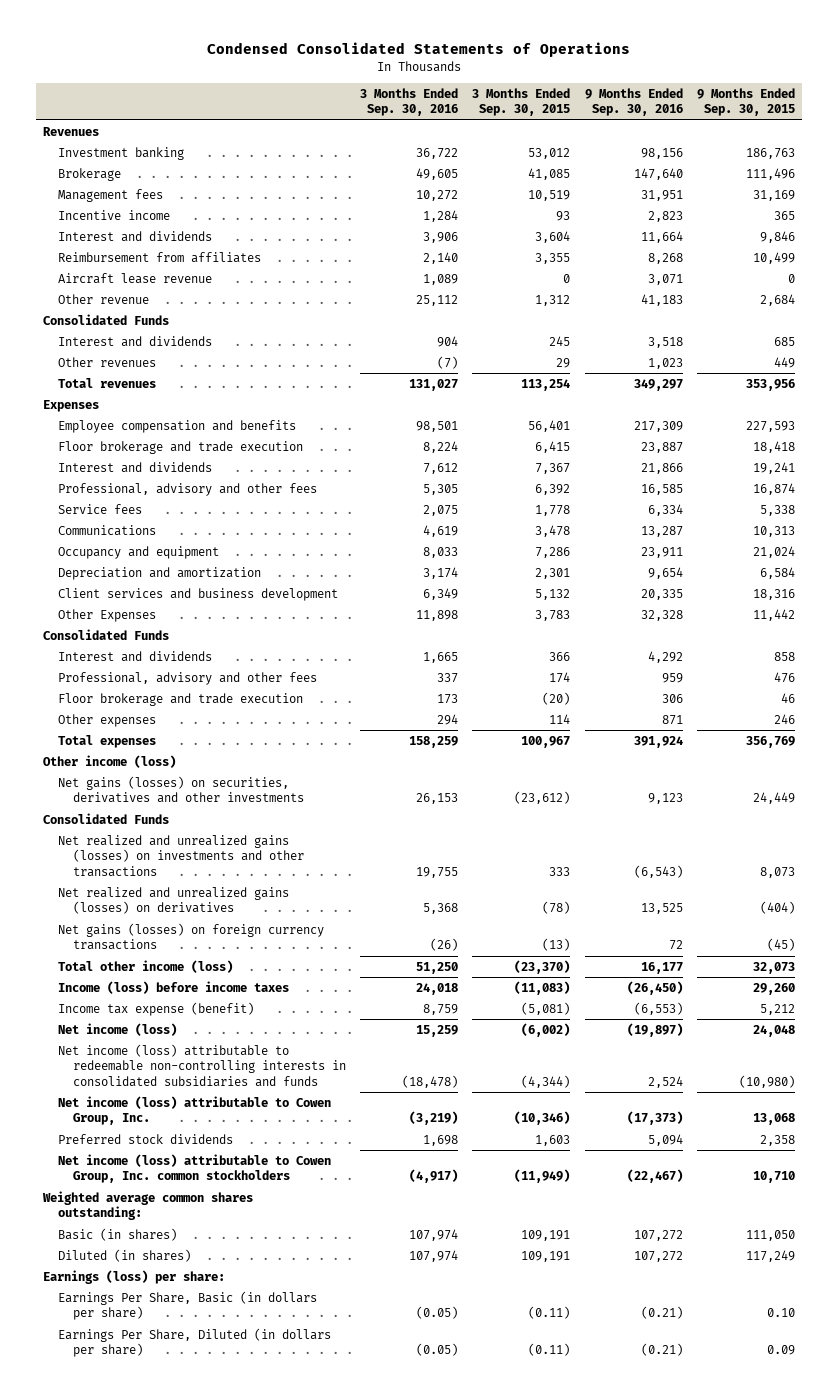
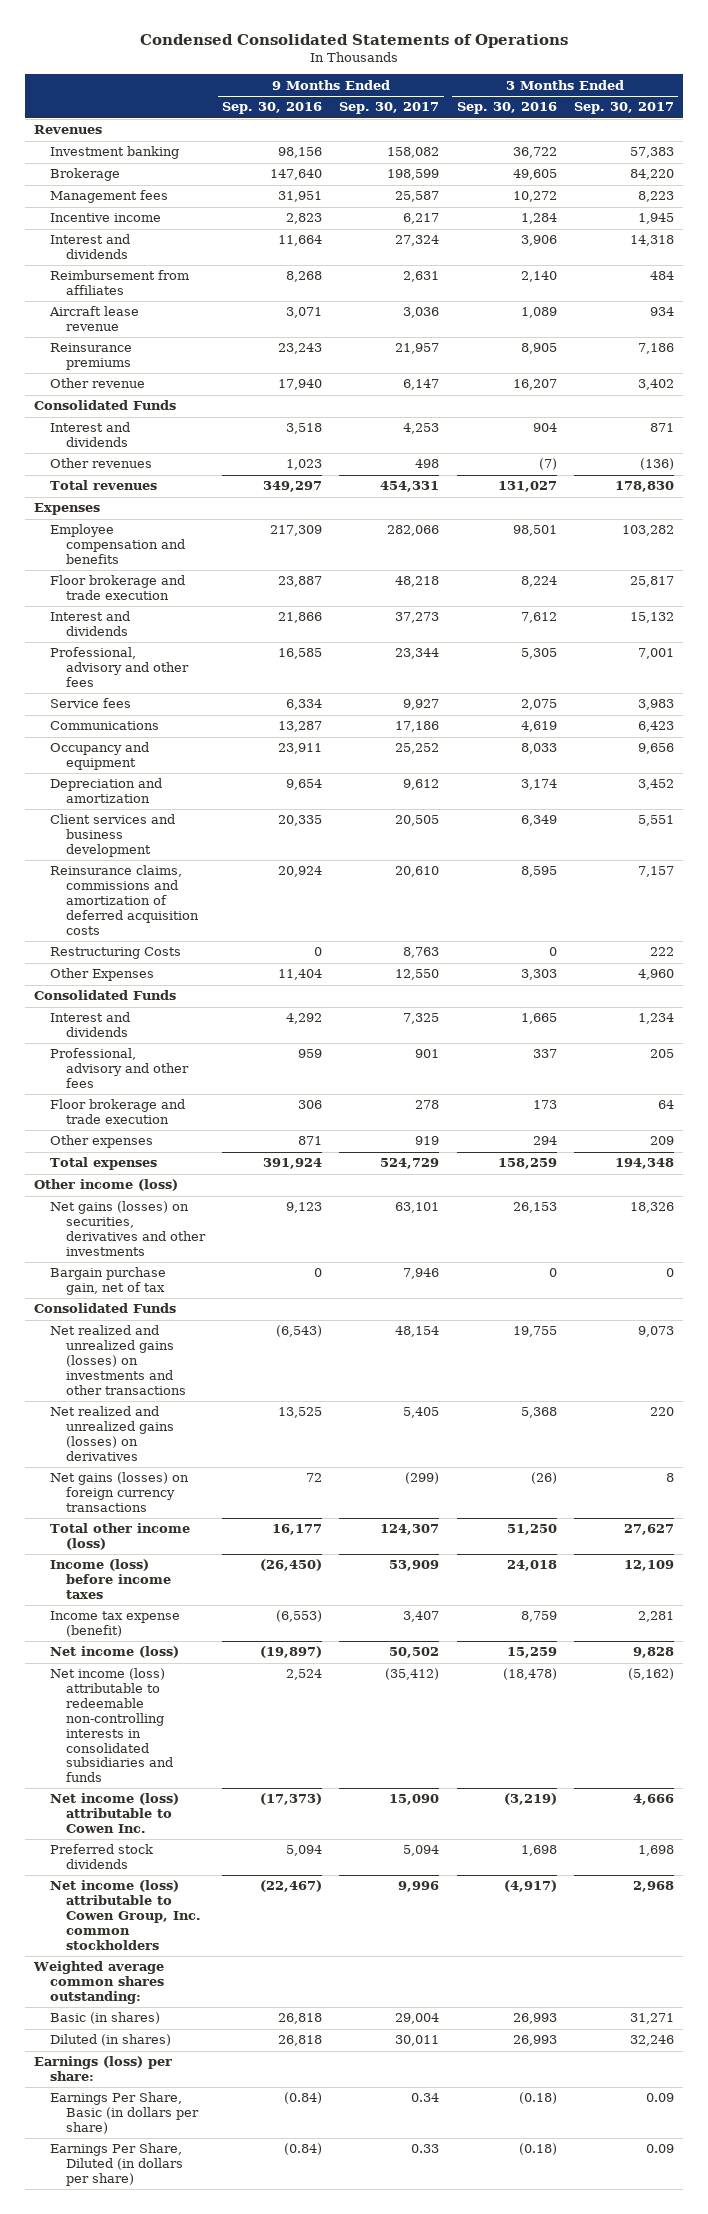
- | 3 Months Ended Sep. 30, 2016 | 3 Months Ended Sep. 30, 2015 | 9 Months Ended Sep. 30, 2016 | 9 Months Ended Sep. 30, 2015
+ | 9 Months Ended Sep. 30, 2016 | 9 Months Ended Sep. 30, 2017 | 3 Months Ended Sep. 30, 2016 | 3 Months Ended Sep. 30, 2017
- Other revenue | 25,112 | 1,312 | 41,183 | 2,684
+ Reinsurance premiums | 23,243 | 21,957 | 8,905 | 7,186
+ Other revenue | 17,940 | 6,147 | 16,207 | 3,402
- Other Expenses | 11,898 | 3,783 | 32,328 | 11,442
+ Reinsurance claims, commissions and amortization of deferred acquisition costs | 20,924 | 20,610 | 8,595 | 7,157
+ Restructuring Costs | 0 | 8,763 | 0 | 222
+ Other Expenses | 11,404 | 12,550 | 3,303 | 4,960
+ Bargain purchase gain, net of tax | 0 | 7,946 | 0 | 0
- Net income (loss) attributable to Cowen Group, Inc. | (3,219) | (10,346) | (17,373) | 13,068
+ Net income (loss) attributable to Cowen Inc. | (17,373) | 15,090 | (3,219) | 4,666
- Basic (in shares) | 107,974 | 109,191 | 107,272 | 111,050
- Diluted (in shares) | 107,974 | 109,191 | 107,272 | 117,249
+ Basic (in shares) | 26,818 | 29,004 | 26,993 | 31,271
+ Diluted (in shares) | 26,818 | 30,011 | 26,993 | 32,246
- Earnings Per Share, Basic (in dollars per share) | (0.05) | (0.11) | (0.21) | 0.10
- Earnings Per Share, Diluted (in dollars per share) | (0.05) | (0.11) | (0.21) | 0.09
+ Earnings Per Share, Basic (in dollars per share) | (0.84) | 0.34 | (0.18) | 0.09
+ Earnings Per Share, Diluted (in dollars per share) | (0.84) | 0.33 | (0.18) | 0.09

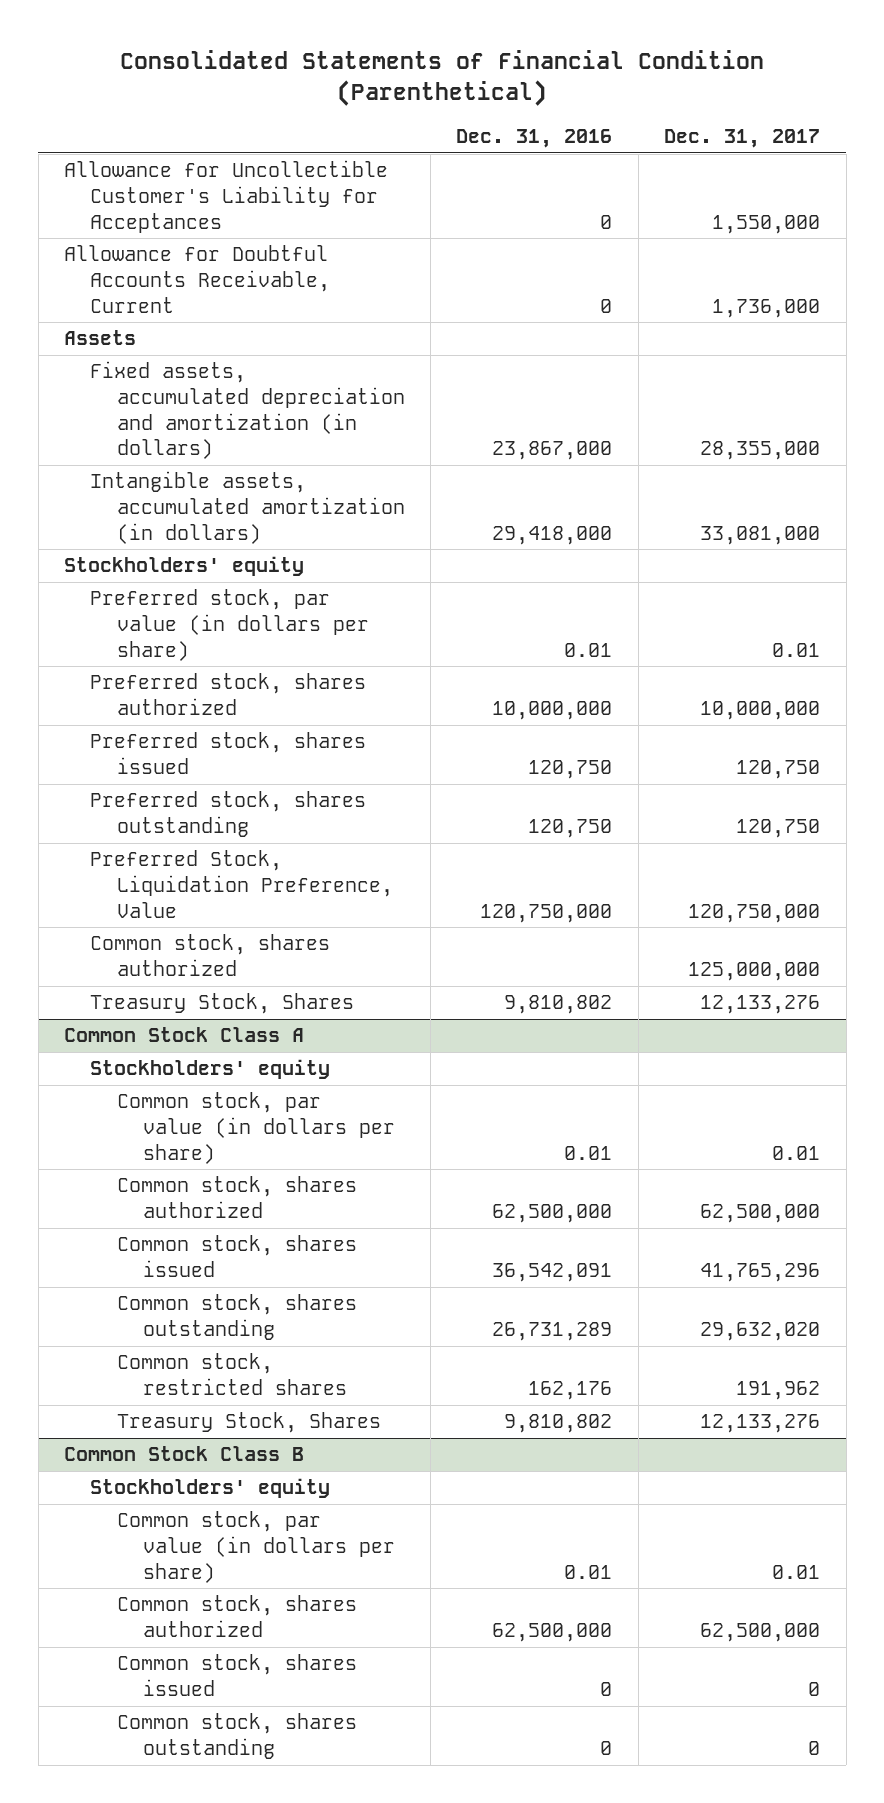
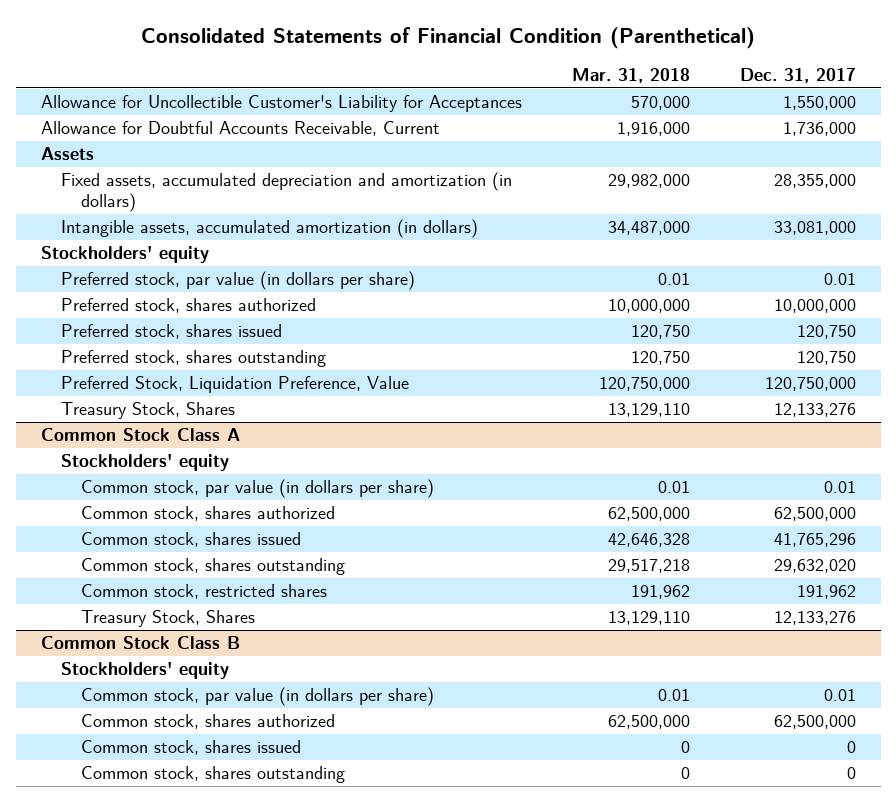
- | Dec. 31, 2016 | Dec. 31, 2017
+ | Mar. 31, 2018 | Dec. 31, 2017
- Common stock, shares authorized | | 125,000,000

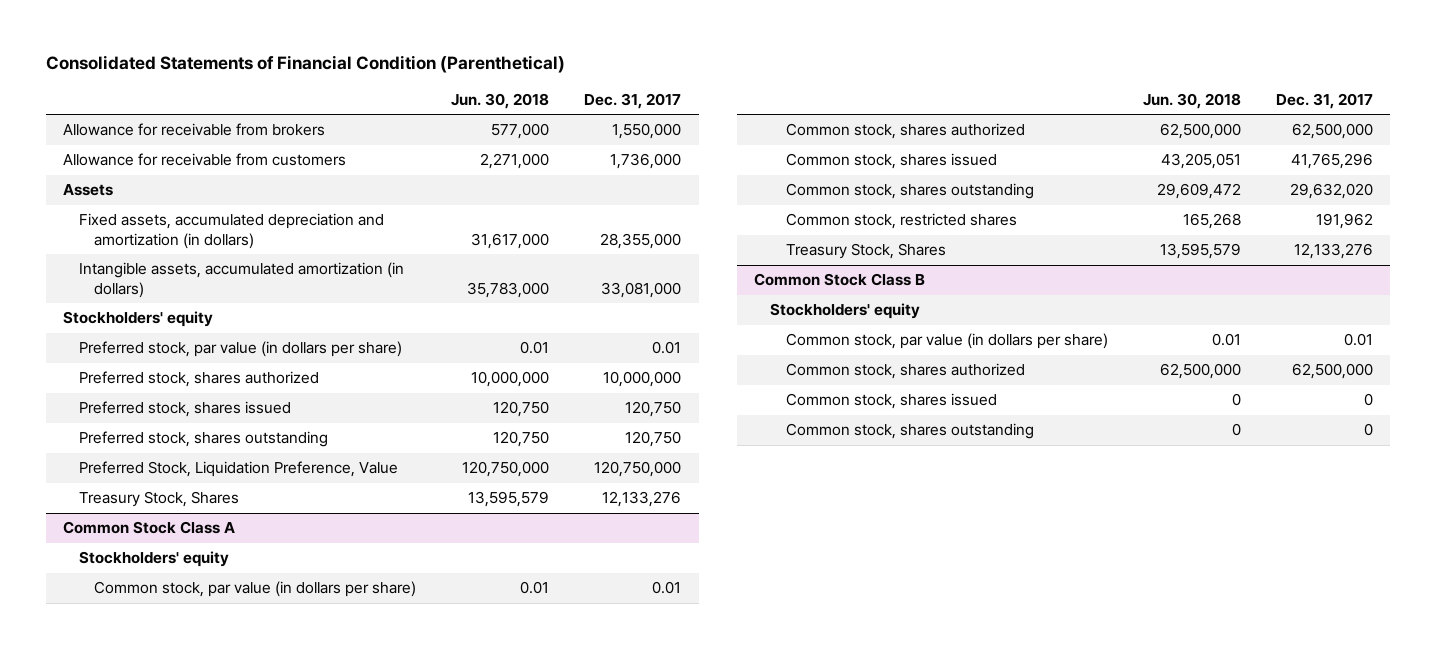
- | Mar. 31, 2018 | Dec. 31, 2017
+ | Jun. 30, 2018 | Dec. 31, 2017
- Allowance for Uncollectible Customer's Liability for Acceptances | 570,000 | 1,550,000
- Allowance for Doubtful Accounts Receivable, Current | 1,916,000 | 1,736,000
+ Allowance for receivable from brokers | 577,000 | 1,550,000
+ Allowance for receivable from customers | 2,271,000 | 1,736,000

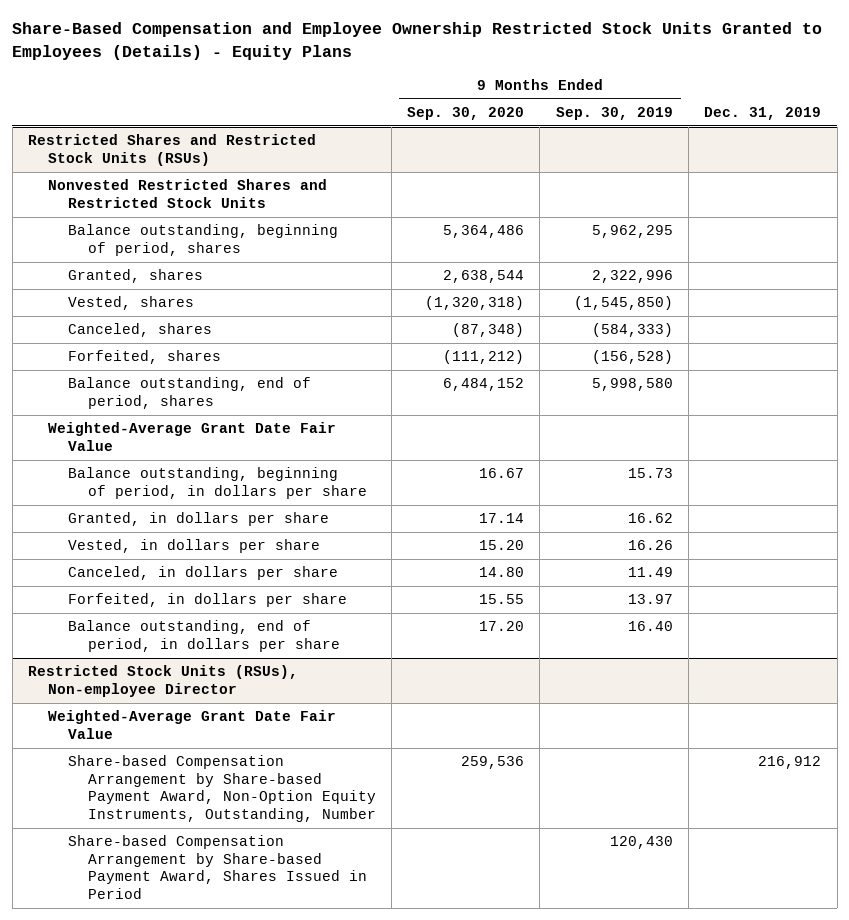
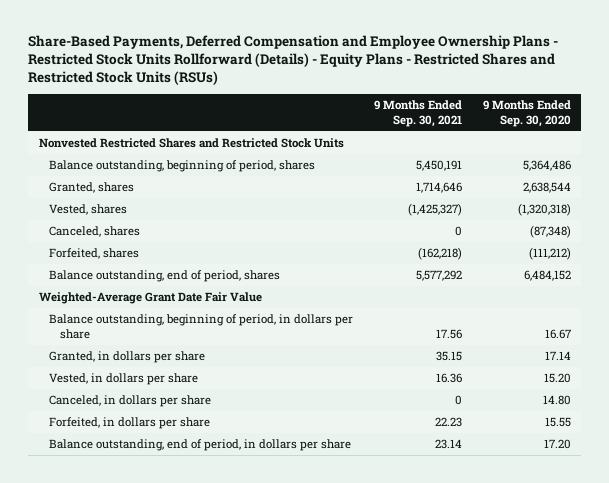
- Share-Based Compensation and Employee Ownership Restricted Stock Units Granted to Employees (Details) - Equity Plans
+ Share-Based Payments, Deferred Compensation and Employee Ownership Plans - Restricted Stock Units Rollforward (Details) - Equity Plans - Restricted Shares and Restricted Stock Units (RSUs)
- | 9 Months Ended Sep. 30, 2020 | 9 Months Ended Sep. 30, 2019 | Dec. 31, 2019
+ | 9 Months Ended Sep. 30, 2021 | 9 Months Ended Sep. 30, 2020
- Restricted Shares and Restricted Stock Units (RSUs)
- Restricted Stock Units (RSUs), Non-employee Director
- Weighted-Average Grant Date Fair Value
- Share-based Compensation Arrangement by Share-based Payment Award, Non-Option Equity Instruments, Outstanding, Number | 259,536 | | 216,912
- Share-based Compensation Arrangement by Share-based Payment Award, Shares Issued in Period | | 120,430 |

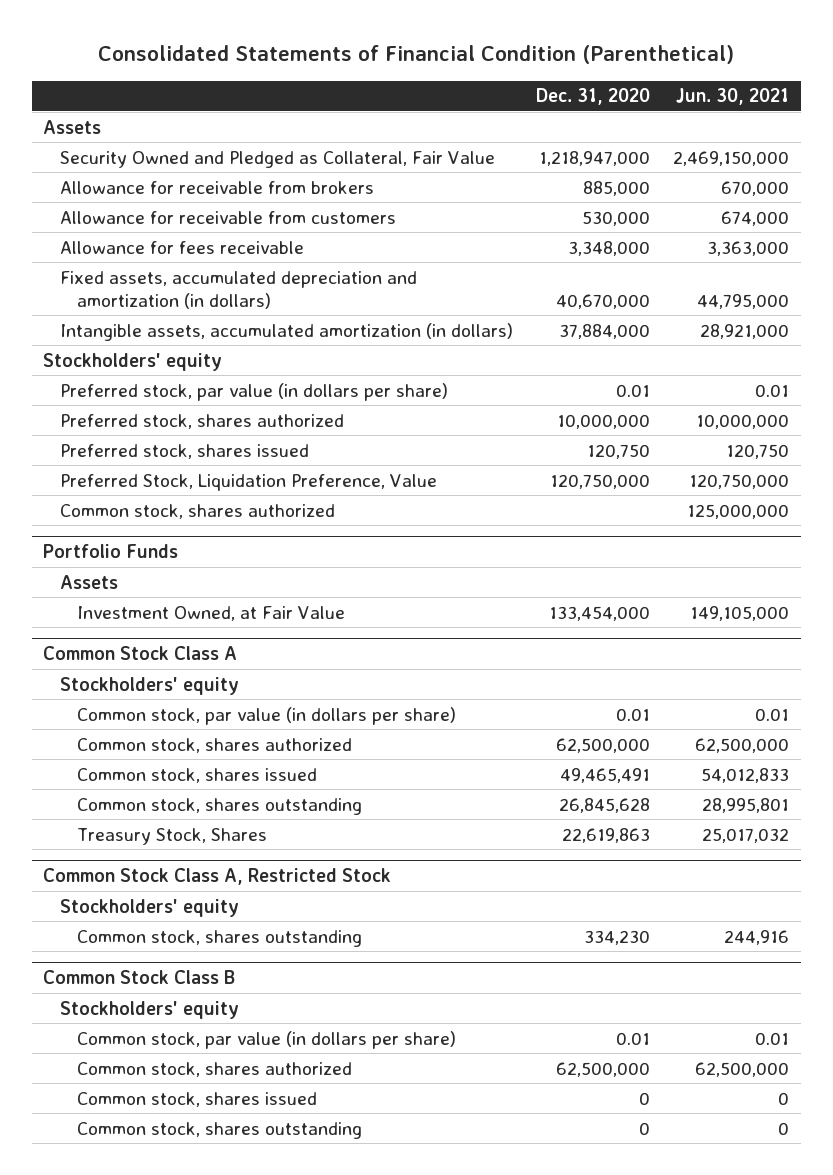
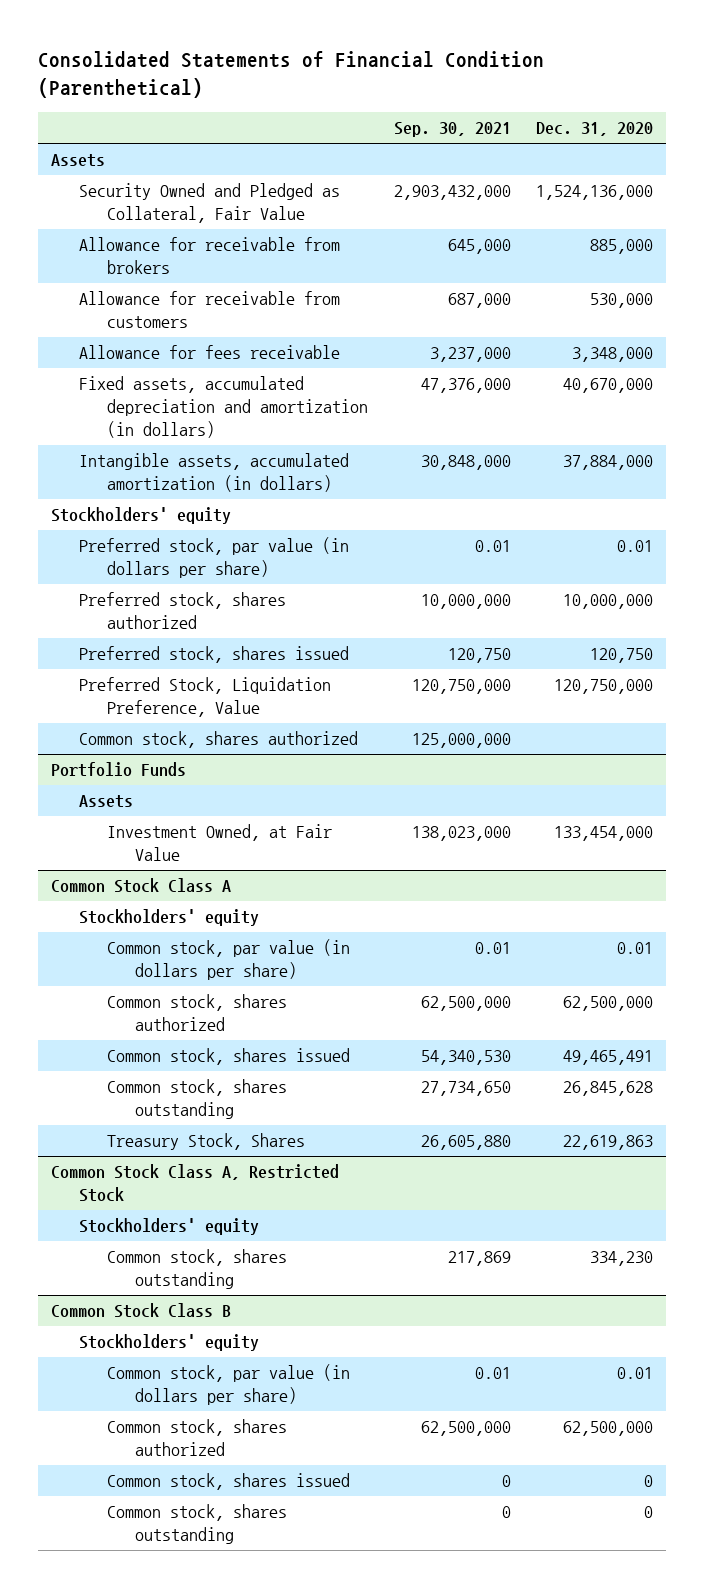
- | Dec. 31, 2020 | Jun. 30, 2021
+ | Sep. 30, 2021 | Dec. 31, 2020
- Security Owned and Pledged as Collateral, Fair Value | 1,218,947,000 | 2,469,150,000
+ Security Owned and Pledged as Collateral, Fair Value | 2,903,432,000 | 1,524,136,000

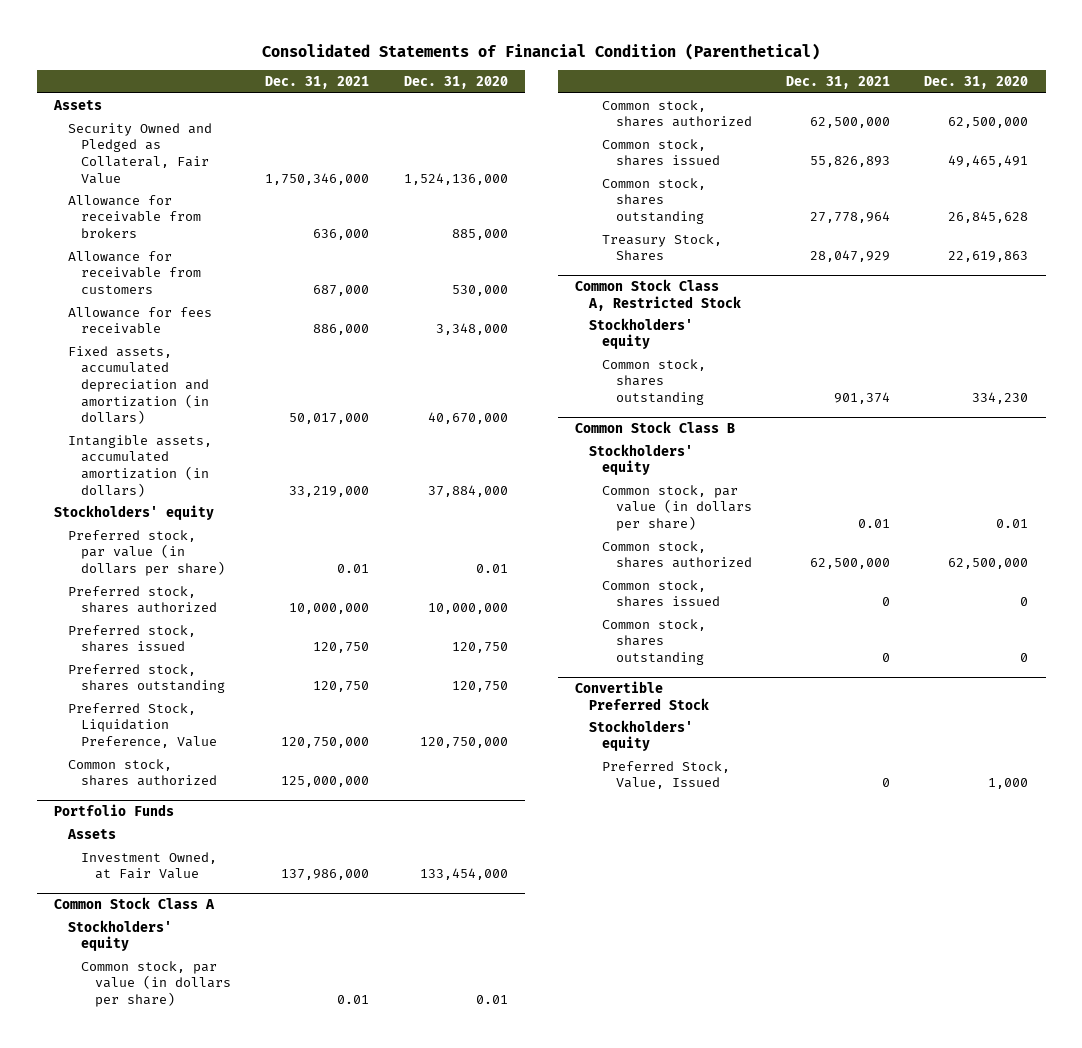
- | Sep. 30, 2021 | Dec. 31, 2020
+ | Dec. 31, 2021 | Dec. 31, 2020
+ Preferred stock, shares outstanding | 120,750 | 120,750
+ Convertible Preferred Stock
+ Stockholders' equity
+ Preferred Stock, Value, Issued | 0 | 1,000

